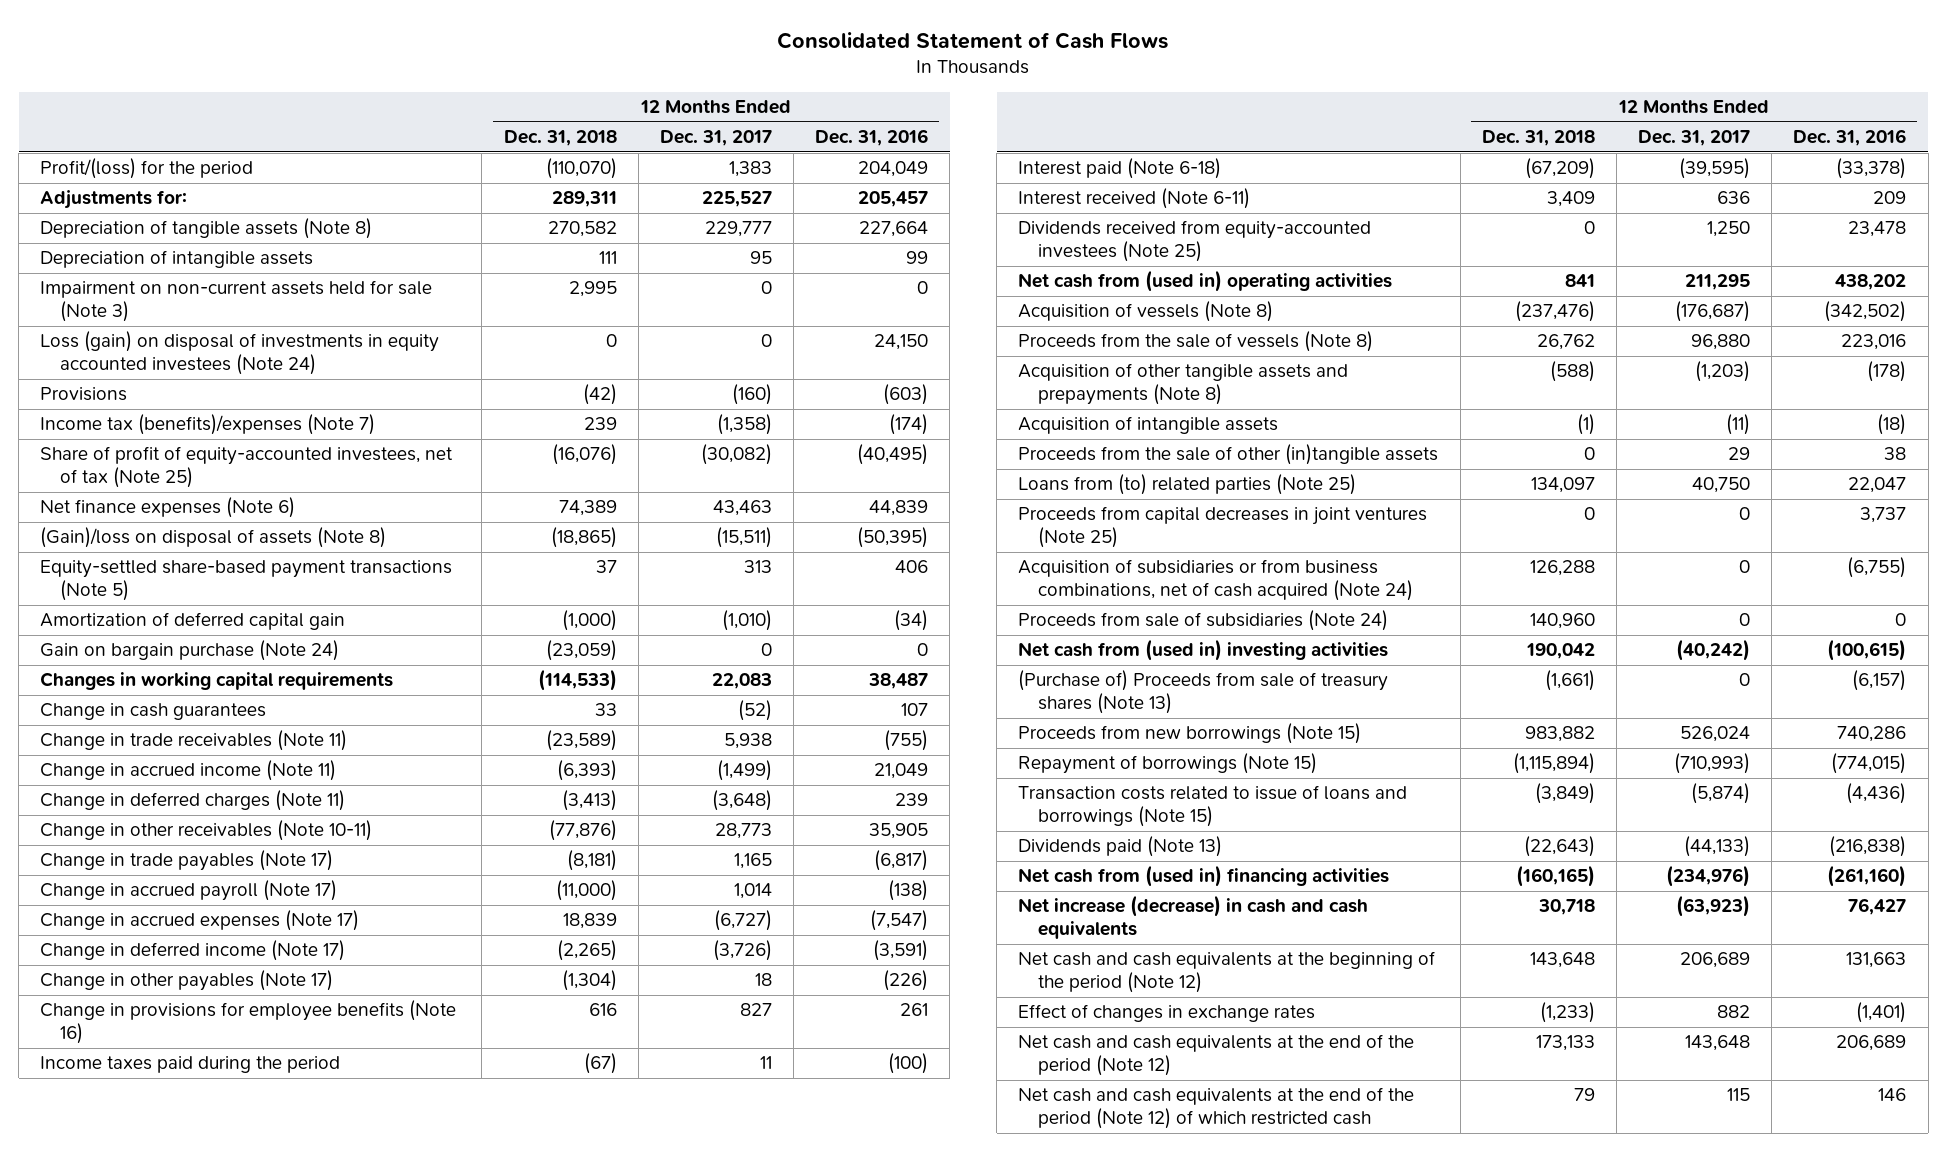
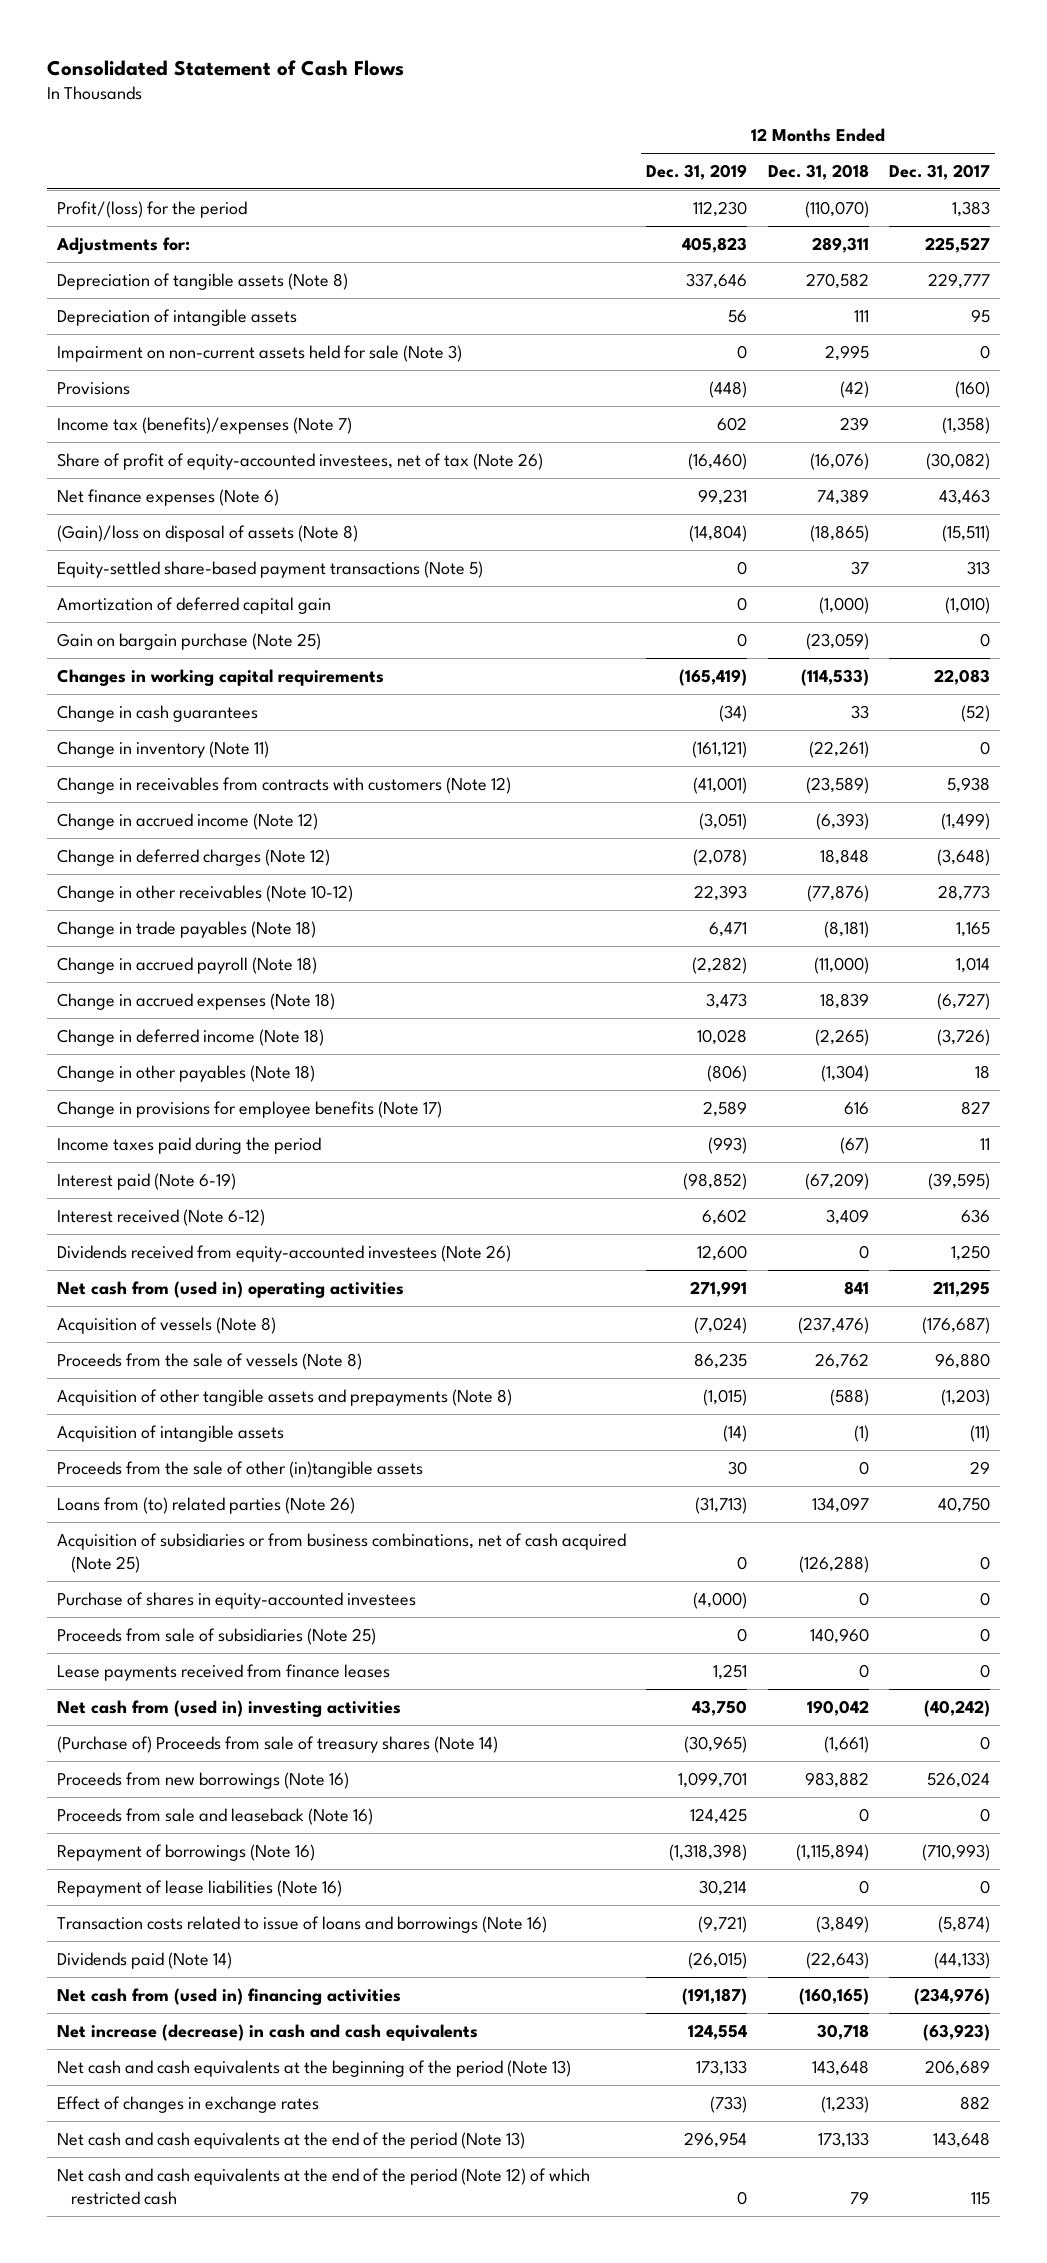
- | 12 Months Ended Dec. 31, 2018 | 12 Months Ended Dec. 31, 2017 | 12 Months Ended Dec. 31, 2016
+ | 12 Months Ended Dec. 31, 2019 | 12 Months Ended Dec. 31, 2018 | 12 Months Ended Dec. 31, 2017
- Loss (gain) on disposal of investments in equity accounted investees (Note 24) | 0 | 0 | 24,150
- Share of profit of equity-accounted investees, net of tax (Note 25) | (16,076) | (30,082) | (40,495)
+ Share of profit of equity-accounted investees, net of tax (Note 26) | (16,460) | (16,076) | (30,082)
- Gain on bargain purchase (Note 24) | (23,059) | 0 | 0
+ Gain on bargain purchase (Note 25) | 0 | (23,059) | 0
- Change in trade receivables (Note 11) | (23,589) | 5,938 | (755)
- Change in accrued income (Note 11) | (6,393) | (1,499) | 21,049
- Change in deferred charges (Note 11) | (3,413) | (3,648) | 239
- Change in other receivables (Note 10-11) | (77,876) | 28,773 | 35,905
- Change in trade payables (Note 17) | (8,181) | 1,165 | (6,817)
- Change in accrued payroll (Note 17) | (11,000) | 1,014 | (138)
- Change in accrued expenses (Note 17) | 18,839 | (6,727) | (7,547)
- Change in deferred income (Note 17) | (2,265) | (3,726) | (3,591)
- Change in other payables (Note 17) | (1,304) | 18 | (226)
- Change in provisions for employee benefits (Note 16) | 616 | 827 | 261
+ Change in inventory (Note 11) | (161,121) | (22,261) | 0
+ Change in receivables from contracts with customers (Note 12) | (41,001) | (23,589) | 5,938
+ Change in accrued income (Note 12) | (3,051) | (6,393) | (1,499)
+ Change in deferred charges (Note 12) | (2,078) | 18,848 | (3,648)
+ Change in other receivables (Note 10-12) | 22,393 | (77,876) | 28,773
+ Change in trade payables (Note 18) | 6,471 | (8,181) | 1,165
+ Change in accrued payroll (Note 18) | (2,282) | (11,000) | 1,014
+ Change in accrued expenses (Note 18) | 3,473 | 18,839 | (6,727)
+ Change in deferred income (Note 18) | 10,028 | (2,265) | (3,726)
+ Change in other payables (Note 18) | (806) | (1,304) | 18
+ Change in provisions for employee benefits (Note 17) | 2,589 | 616 | 827
- Interest paid (Note 6-18) | (67,209) | (39,595) | (33,378)
- Interest received (Note 6-11) | 3,409 | 636 | 209
- Dividends received from equity-accounted investees (Note 25) | 0 | 1,250 | 23,478
+ Interest paid (Note 6-19) | (98,852) | (67,209) | (39,595)
+ Interest received (Note 6-12) | 6,602 | 3,409 | 636
+ Dividends received from equity-accounted investees (Note 26) | 12,600 | 0 | 1,250
- Loans from (to) related parties (Note 25) | 134,097 | 40,750 | 22,047
- Proceeds from capital decreases in joint ventures (Note 25) | 0 | 0 | 3,737
- Acquisition of subsidiaries or from business combinations, net of cash acquired (Note 24) | 126,288 | 0 | (6,755)
- Proceeds from sale of subsidiaries (Note 24) | 140,960 | 0 | 0
+ Loans from (to) related parties (Note 26) | (31,713) | 134,097 | 40,750
+ Acquisition of subsidiaries or from business combinations, net of cash acquired (Note 25) | 0 | (126,288) | 0
+ Purchase of shares in equity-accounted investees | (4,000) | 0 | 0
+ Proceeds from sale of subsidiaries (Note 25) | 0 | 140,960 | 0
+ Lease payments received from finance leases | 1,251 | 0 | 0
- (Purchase of) Proceeds from sale of treasury shares (Note 13) | (1,661) | 0 | (6,157)
- Proceeds from new borrowings (Note 15) | 983,882 | 526,024 | 740,286
- Repayment of borrowings (Note 15) | (1,115,894) | (710,993) | (774,015)
- Transaction costs related to issue of loans and borrowings (Note 15) | (3,849) | (5,874) | (4,436)
- Dividends paid (Note 13) | (22,643) | (44,133) | (216,838)
+ (Purchase of) Proceeds from sale of treasury shares (Note 14) | (30,965) | (1,661) | 0
+ Proceeds from new borrowings (Note 16) | 1,099,701 | 983,882 | 526,024
+ Proceeds from sale and leaseback (Note 16) | 124,425 | 0 | 0
+ Repayment of borrowings (Note 16) | (1,318,398) | (1,115,894) | (710,993)
+ Repayment of lease liabilities (Note 16) | 30,214 | 0 | 0
+ Transaction costs related to issue of loans and borrowings (Note 16) | (9,721) | (3,849) | (5,874)
+ Dividends paid (Note 14) | (26,015) | (22,643) | (44,133)
- Net cash and cash equivalents at the beginning of the period (Note 12) | 143,648 | 206,689 | 131,663
+ Net cash and cash equivalents at the beginning of the period (Note 13) | 173,133 | 143,648 | 206,689
- Net cash and cash equivalents at the end of the period (Note 12) | 173,133 | 143,648 | 206,689
+ Net cash and cash equivalents at the end of the period (Note 13) | 296,954 | 173,133 | 143,648

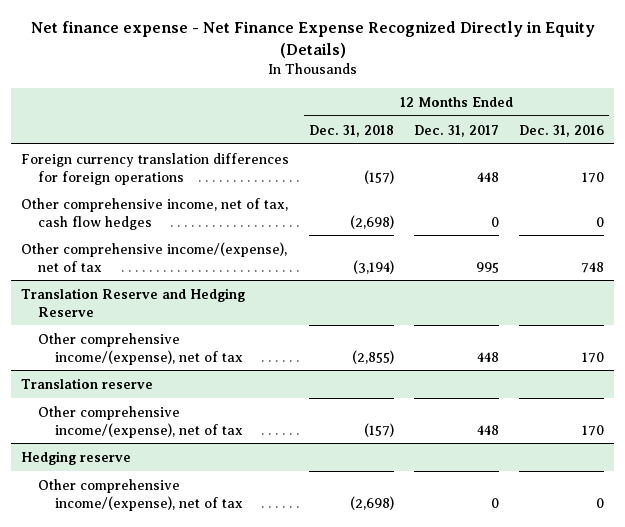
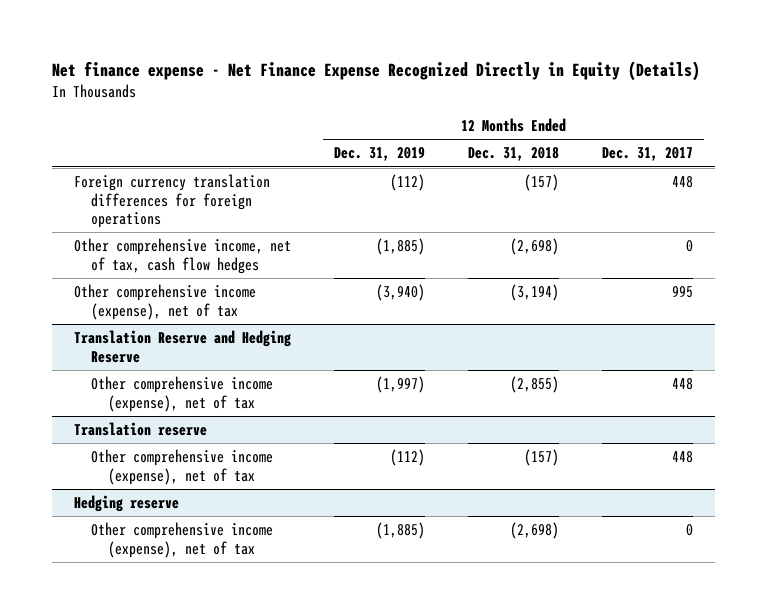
- | 12 Months Ended Dec. 31, 2018 | 12 Months Ended Dec. 31, 2017 | 12 Months Ended Dec. 31, 2016
+ | 12 Months Ended Dec. 31, 2019 | 12 Months Ended Dec. 31, 2018 | 12 Months Ended Dec. 31, 2017
- Other comprehensive income/(expense), net of tax | (3,194) | 995 | 748
+ Other comprehensive income (expense), net of tax | (3,940) | (3,194) | 995
@ Translation Reserve and Hedging Reserve
- Other comprehensive income/(expense), net of tax | (2,855) | 448 | 170
+ Other comprehensive income (expense), net of tax | (1,997) | (2,855) | 448
@ Translation reserve
- Other comprehensive income/(expense), net of tax | (157) | 448 | 170
+ Other comprehensive income (expense), net of tax | (112) | (157) | 448
@ Hedging reserve
- Other comprehensive income/(expense), net of tax | (2,698) | 0 | 0
+ Other comprehensive income (expense), net of tax | (1,885) | (2,698) | 0

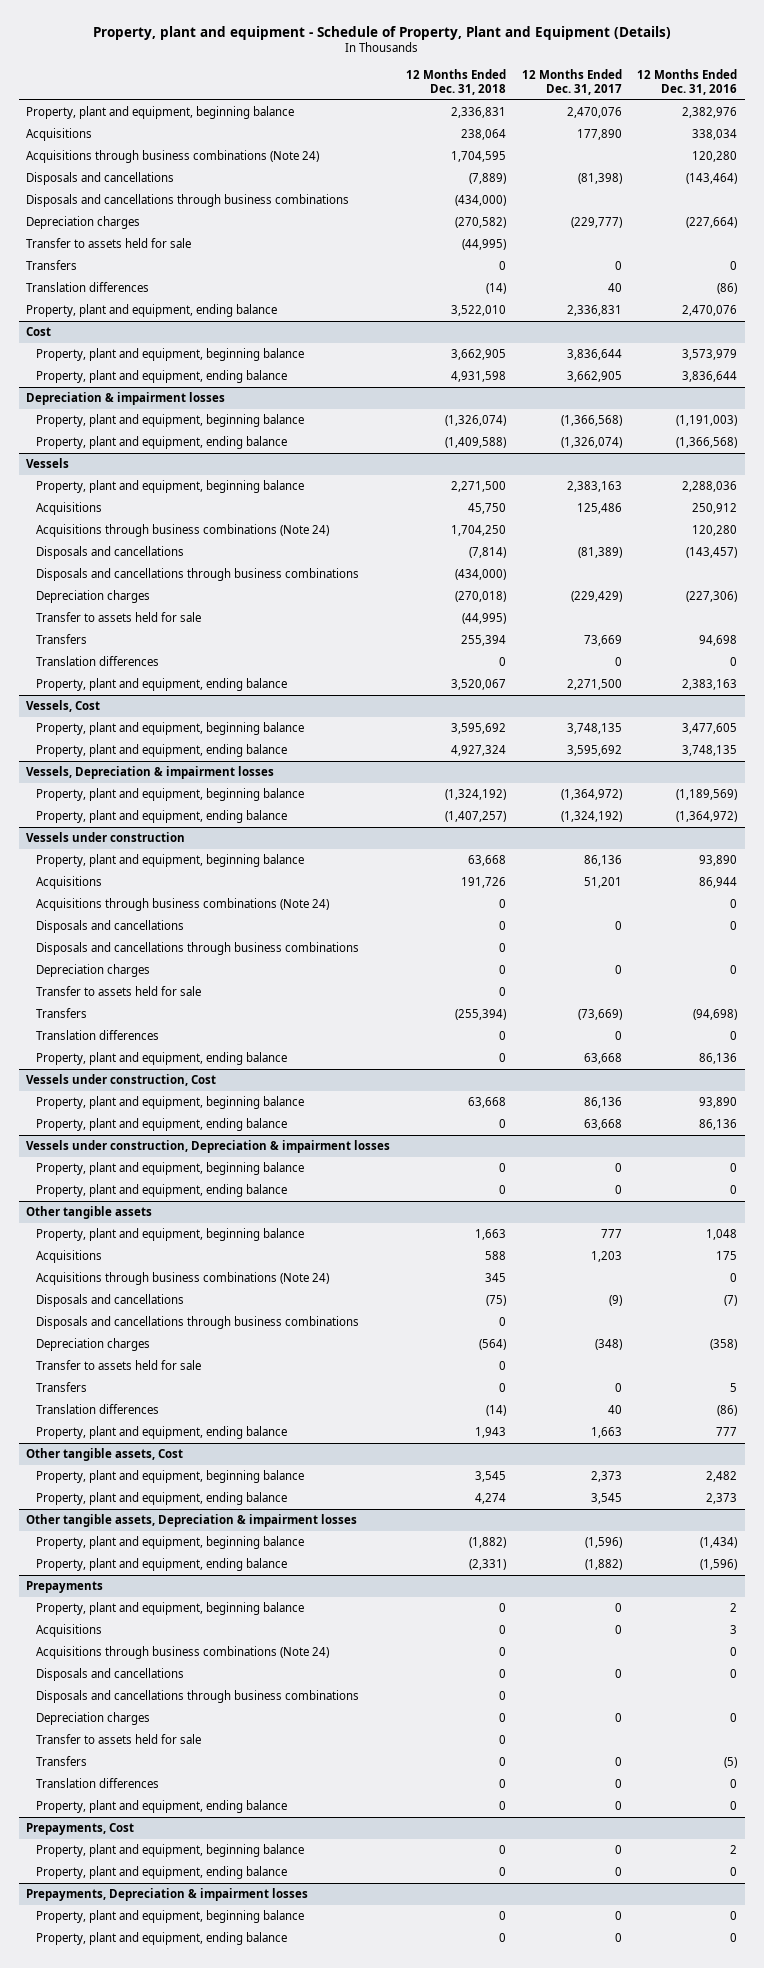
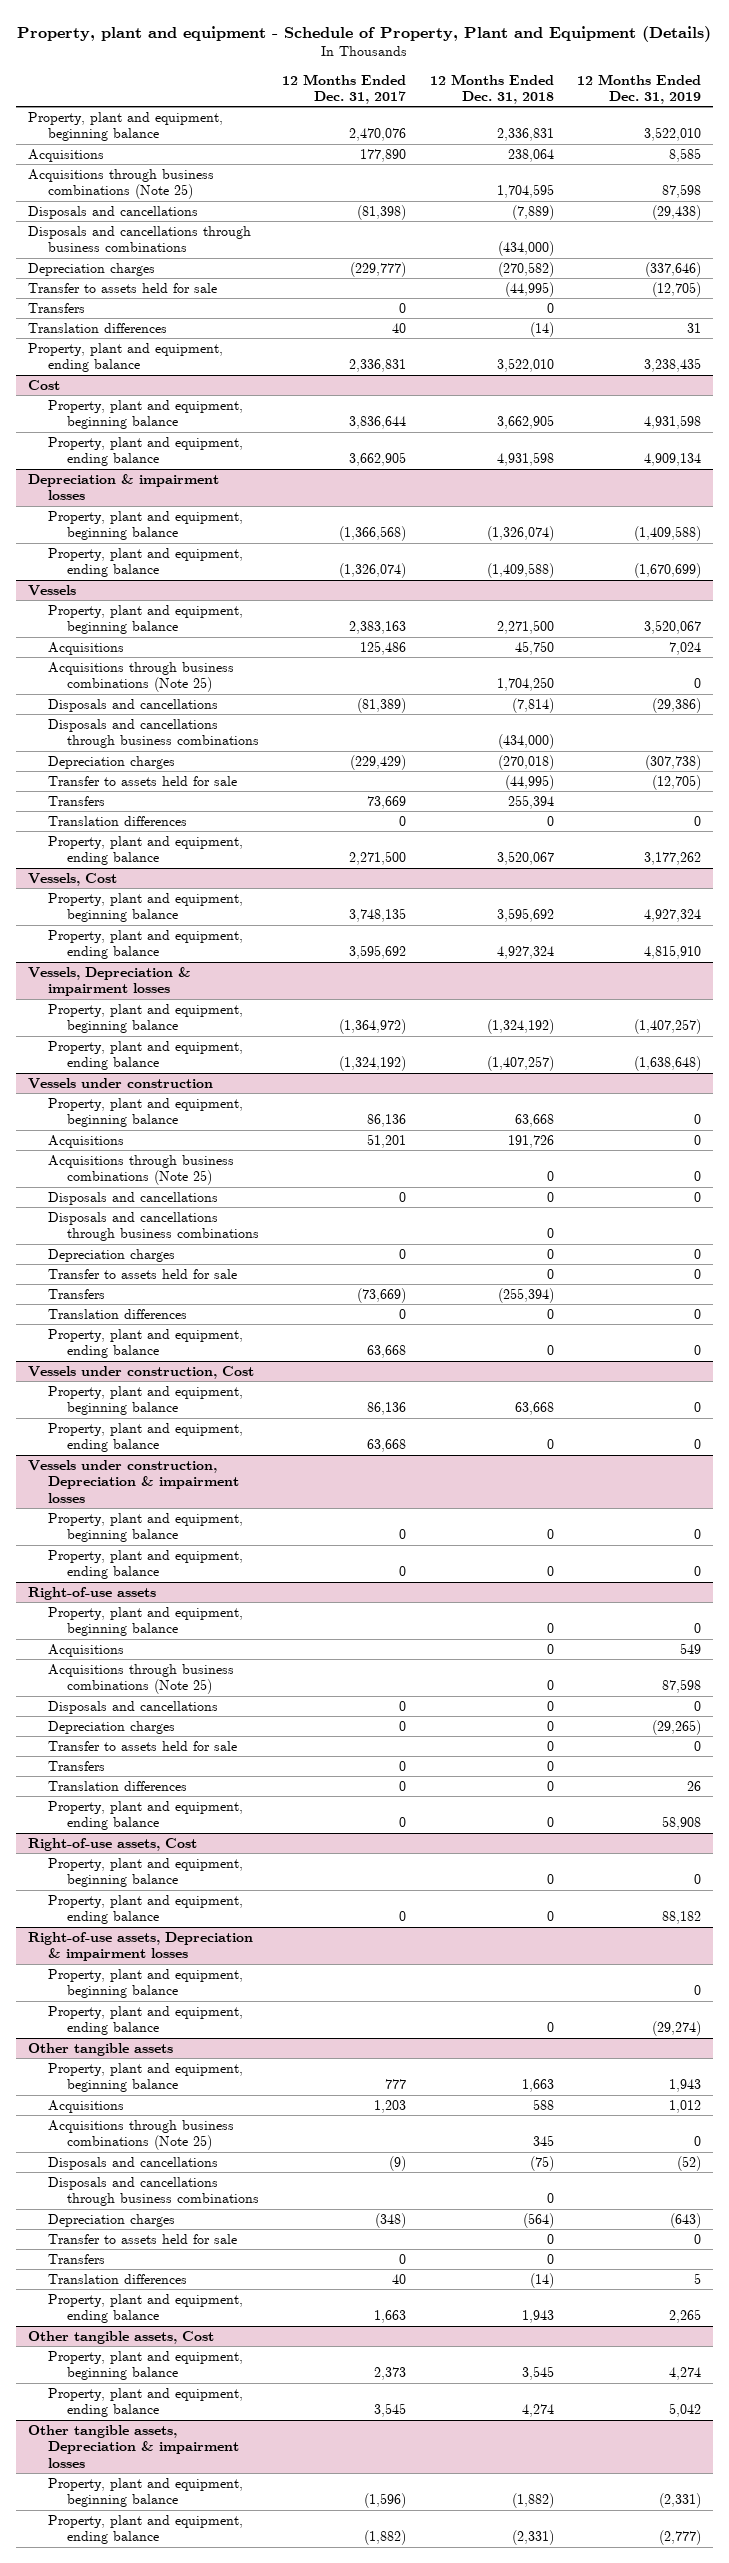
- | 12 Months Ended Dec. 31, 2018 | 12 Months Ended Dec. 31, 2017 | 12 Months Ended Dec. 31, 2016
+ | 12 Months Ended Dec. 31, 2017 | 12 Months Ended Dec. 31, 2018 | 12 Months Ended Dec. 31, 2019
- Acquisitions through business combinations (Note 24) | 1,704,595 | | 120,280
+ Acquisitions through business combinations (Note 25) | | 1,704,595 | 87,598
@ Vessels
- Acquisitions through business combinations (Note 24) | 1,704,250 | | 120,280
+ Acquisitions through business combinations (Note 25) | | 1,704,250 | 0
@ Vessels under construction
- Acquisitions through business combinations (Note 24) | 0 | | 0
+ Acquisitions through business combinations (Note 25) | | 0 | 0
+ Right-of-use assets
+ Property, plant and equipment, beginning balance | | 0 | 0
+ Acquisitions | | 0 | 549
+ Acquisitions through business combinations (Note 25) | | 0 | 87,598
+ Disposals and cancellations | 0 | 0 | 0
+ Depreciation charges | 0 | 0 | (29,265)
+ Transfer to assets held for sale | | 0 | 0
+ Transfers | 0 | 0 |
+ Translation differences | 0 | 0 | 26
+ Property, plant and equipment, ending balance | 0 | 0 | 58,908
+ Right-of-use assets, Cost
+ Property, plant and equipment, beginning balance | | 0 | 0
+ Property, plant and equipment, ending balance | 0 | 0 | 88,182
+ Right-of-use assets, Depreciation & impairment losses
+ Property, plant and equipment, beginning balance | | | 0
+ Property, plant and equipment, ending balance | | 0 | (29,274)
@ Other tangible assets
- Acquisitions through business combinations (Note 24) | 345 | | 0
+ Acquisitions through business combinations (Note 25) | | 345 | 0
- Prepayments
- Property, plant and equipment, beginning balance | 0 | 0 | 2
- Acquisitions | 0 | 0 | 3
- Acquisitions through business combinations (Note 24) | 0 | | 0
- Disposals and cancellations | 0 | 0 | 0
- Disposals and cancellations through business combinations | 0 | |
- Depreciation charges | 0 | 0 | 0
- Transfer to assets held for sale | 0 | |
- Transfers | 0 | 0 | (5)
- Translation differences | 0 | 0 | 0
- Property, plant and equipment, ending balance | 0 | 0 | 0
- Prepayments, Cost
- Property, plant and equipment, beginning balance | 0 | 0 | 2
- Property, plant and equipment, ending balance | 0 | 0 | 0
- Prepayments, Depreciation & impairment losses
- Property, plant and equipment, beginning balance | 0 | 0 | 0
- Property, plant and equipment, ending balance | 0 | 0 | 0

